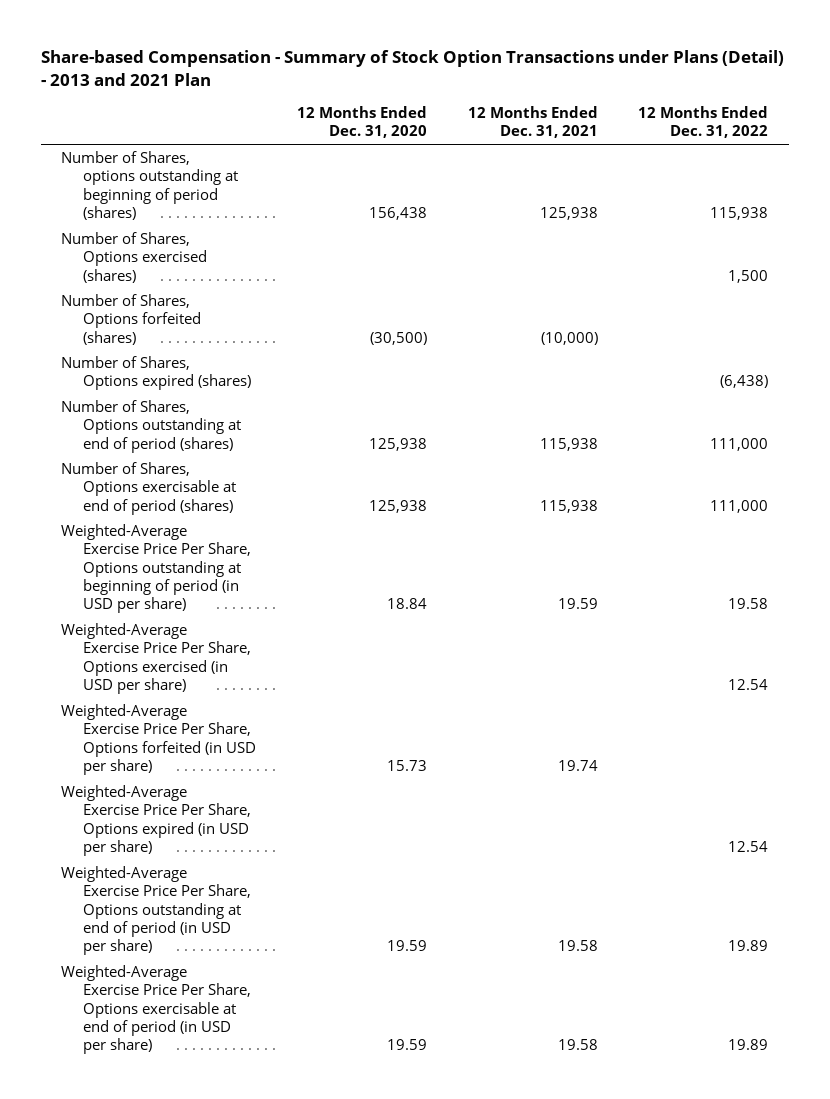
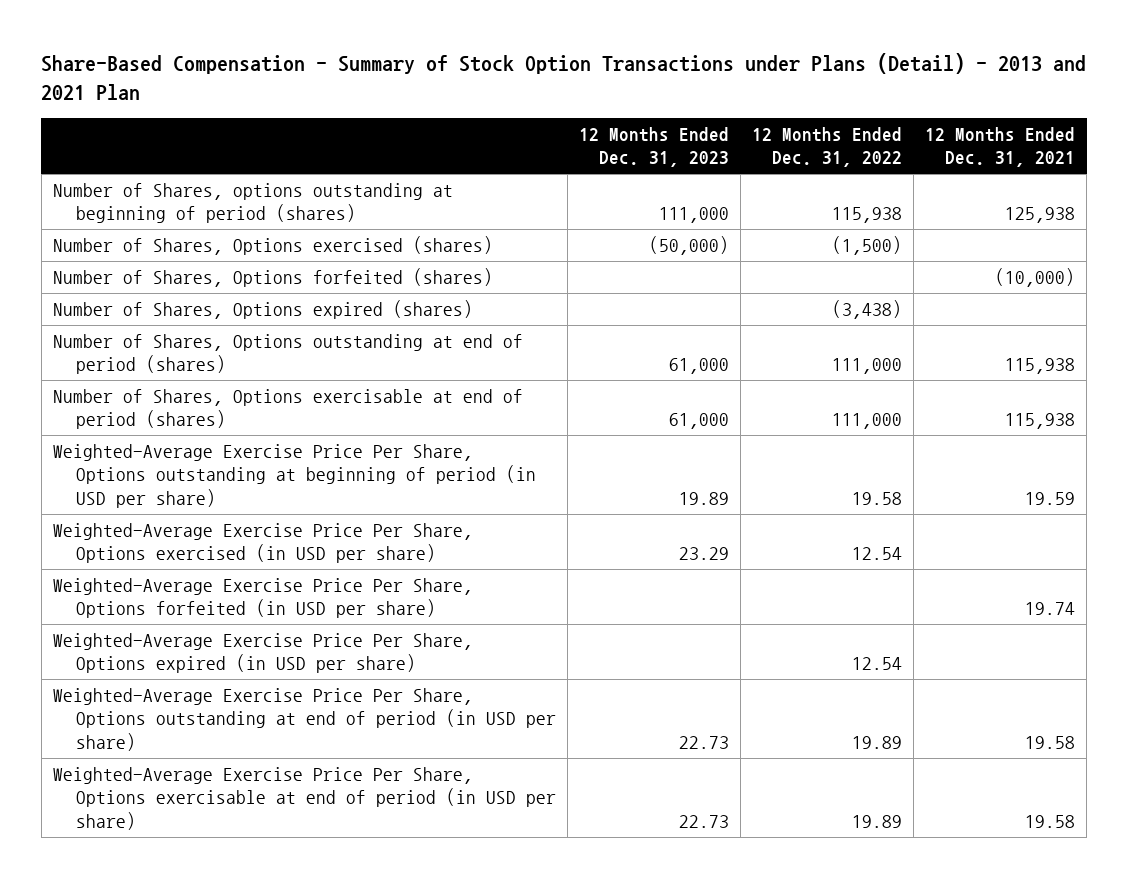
- Share-based Compensation - Summary of Stock Option Transactions under Plans (Detail) - 2013 and 2021 Plan
+ Share-Based Compensation - Summary of Stock Option Transactions under Plans (Detail) - 2013 and 2021 Plan
- | 12 Months Ended Dec. 31, 2020 | 12 Months Ended Dec. 31, 2021 | 12 Months Ended Dec. 31, 2022
+ | 12 Months Ended Dec. 31, 2023 | 12 Months Ended Dec. 31, 2022 | 12 Months Ended Dec. 31, 2021
- Number of Shares, Options exercised (shares) | | | 1,500
+ Number of Shares, Options exercised (shares) | (50,000) | (1,500) |
- Number of Shares, Options expired (shares) | | | (6,438)
+ Number of Shares, Options expired (shares) | | (3,438) |

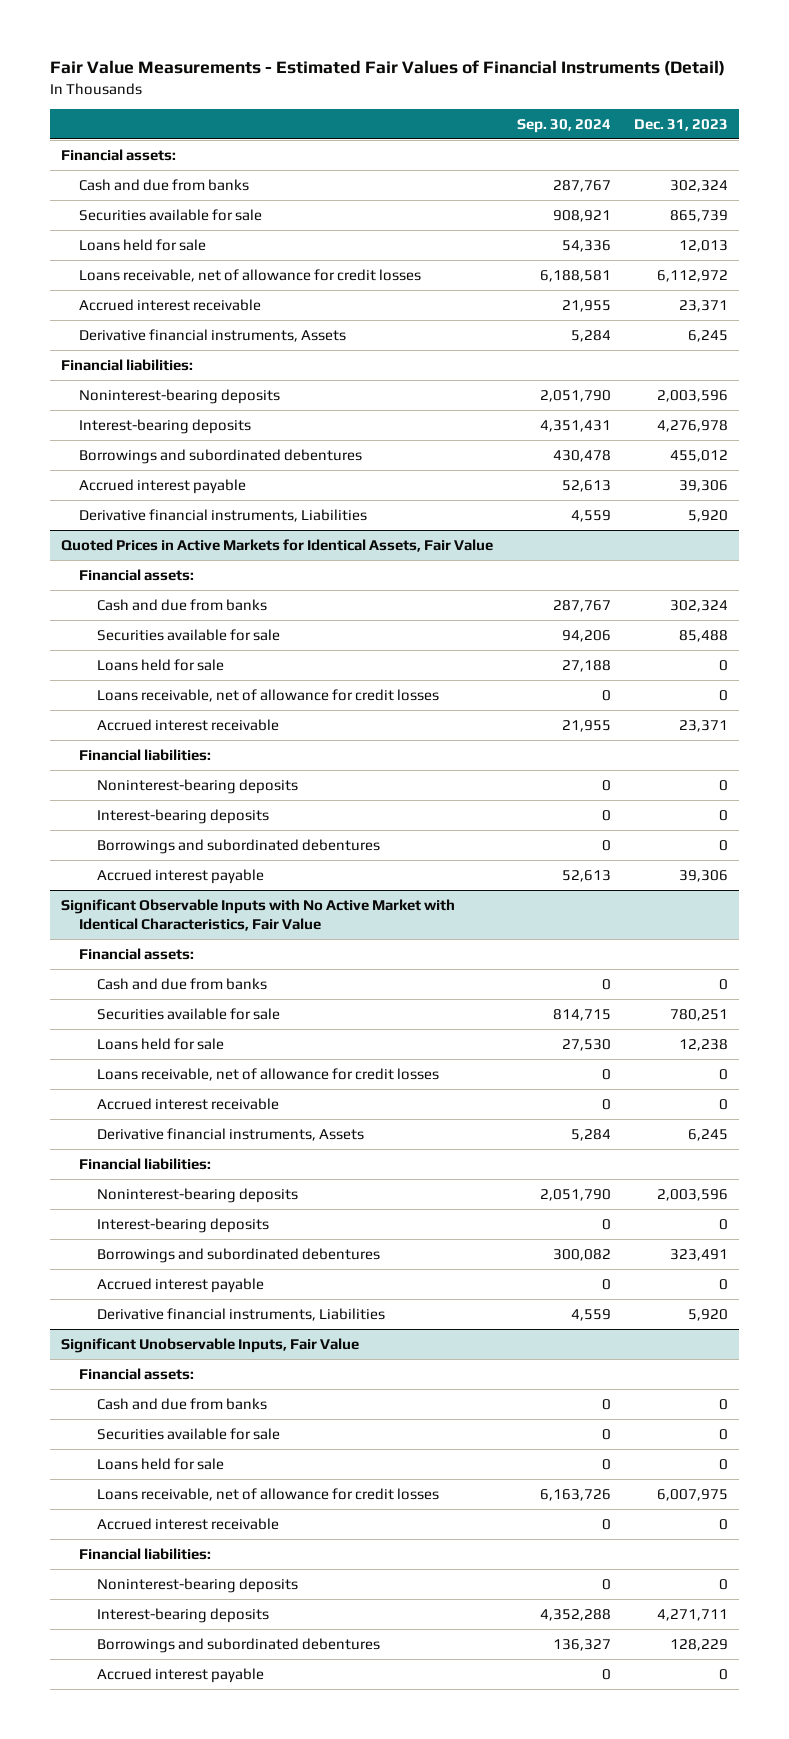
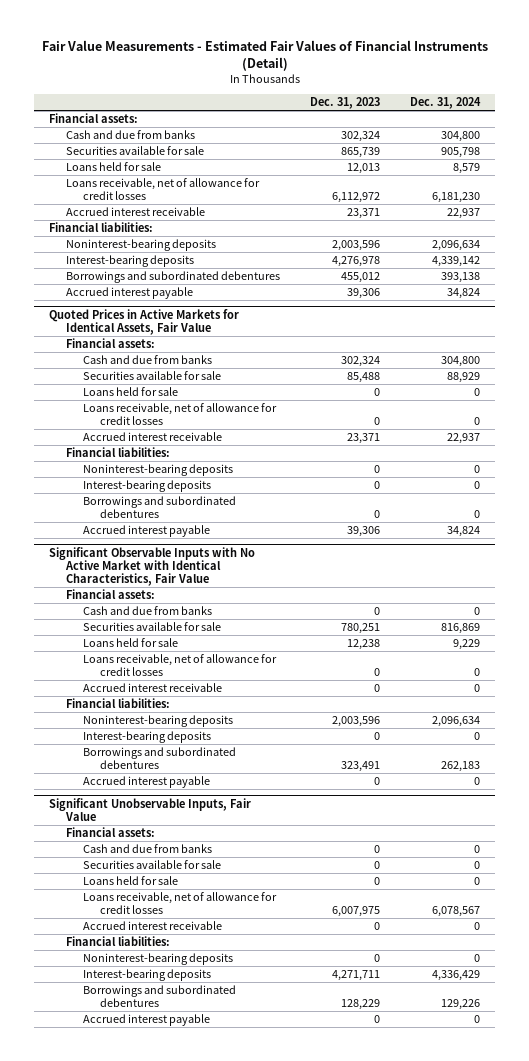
- | Sep. 30, 2024 | Dec. 31, 2023
+ | Dec. 31, 2023 | Dec. 31, 2024
- Derivative financial instruments, Assets | 5,284 | 6,245
- Derivative financial instruments, Liabilities | 4,559 | 5,920
@ Significant Observable Inputs with No Active Market with Identical Characteristics, Fair Value
- Derivative financial instruments, Assets | 5,284 | 6,245
- Derivative financial instruments, Liabilities | 4,559 | 5,920

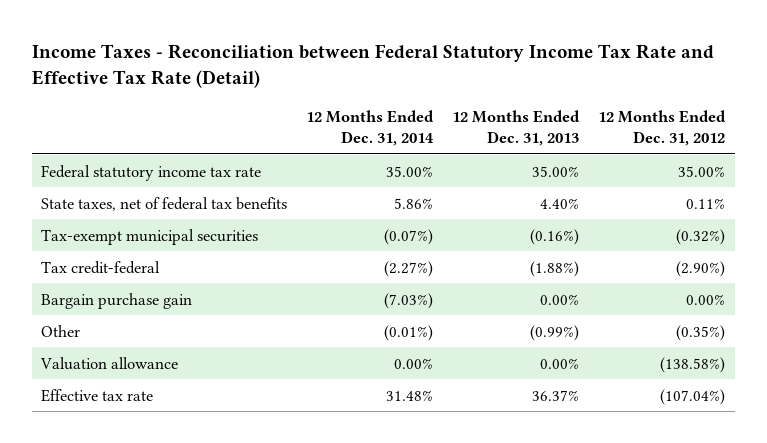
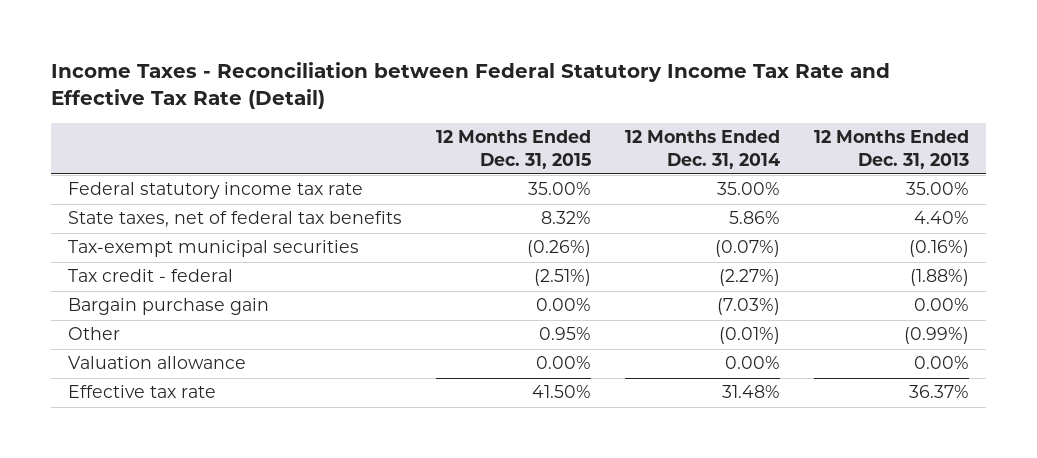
- | 12 Months Ended Dec. 31, 2014 | 12 Months Ended Dec. 31, 2013 | 12 Months Ended Dec. 31, 2012
+ | 12 Months Ended Dec. 31, 2015 | 12 Months Ended Dec. 31, 2014 | 12 Months Ended Dec. 31, 2013
- Tax credit-federal | (2.27%) | (1.88%) | (2.90%)
+ Tax credit - federal | (2.51%) | (2.27%) | (1.88%)

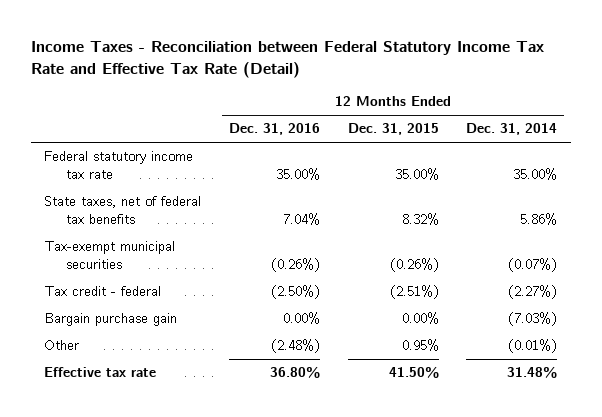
- | 12 Months Ended Dec. 31, 2015 | 12 Months Ended Dec. 31, 2014 | 12 Months Ended Dec. 31, 2013
+ | 12 Months Ended Dec. 31, 2016 | 12 Months Ended Dec. 31, 2015 | 12 Months Ended Dec. 31, 2014
- Valuation allowance | 0.00% | 0.00% | 0.00%

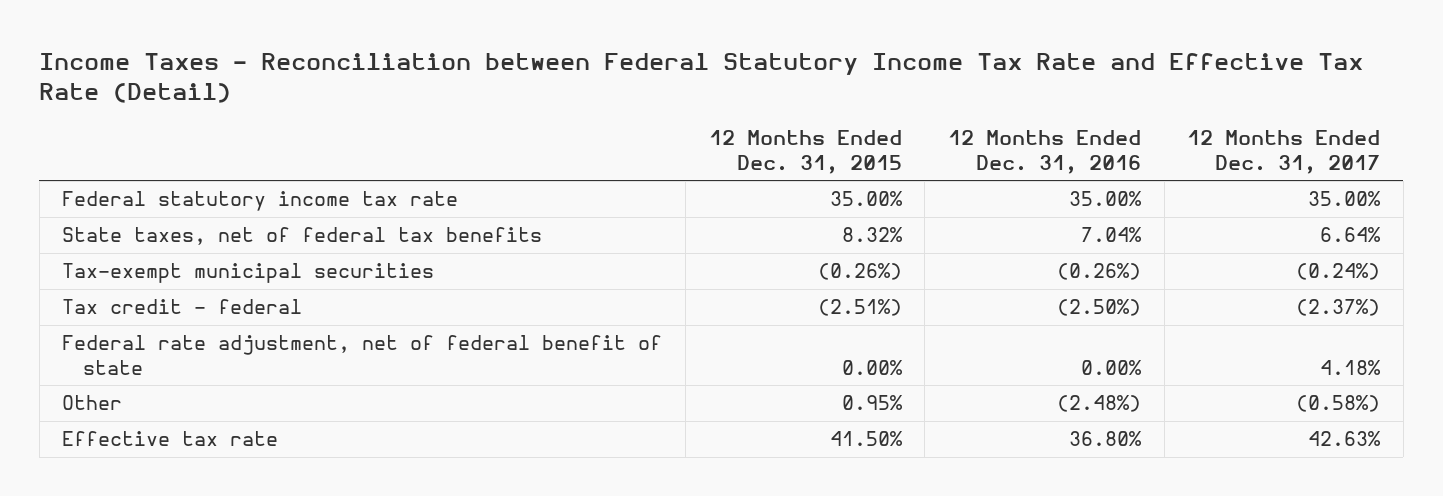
- | 12 Months Ended Dec. 31, 2016 | 12 Months Ended Dec. 31, 2015 | 12 Months Ended Dec. 31, 2014
+ | 12 Months Ended Dec. 31, 2015 | 12 Months Ended Dec. 31, 2016 | 12 Months Ended Dec. 31, 2017
- Bargain purchase gain | 0.00% | 0.00% | (7.03%)
+ Federal rate adjustment, net of federal benefit of state | 0.00% | 0.00% | 4.18%

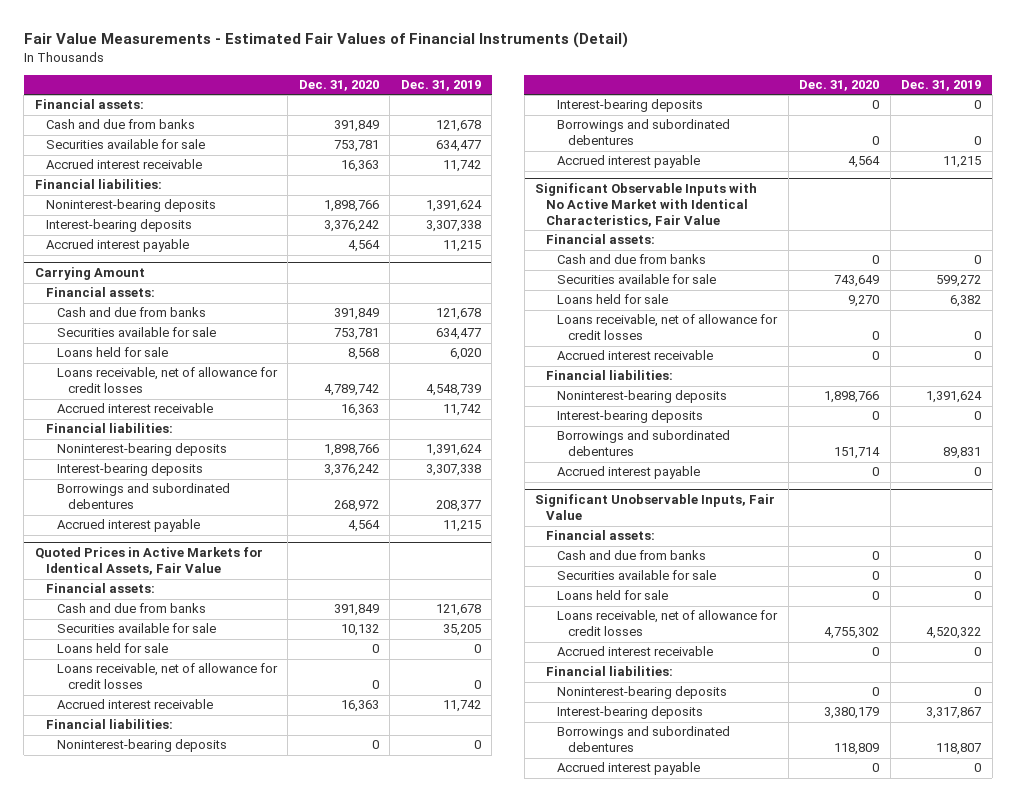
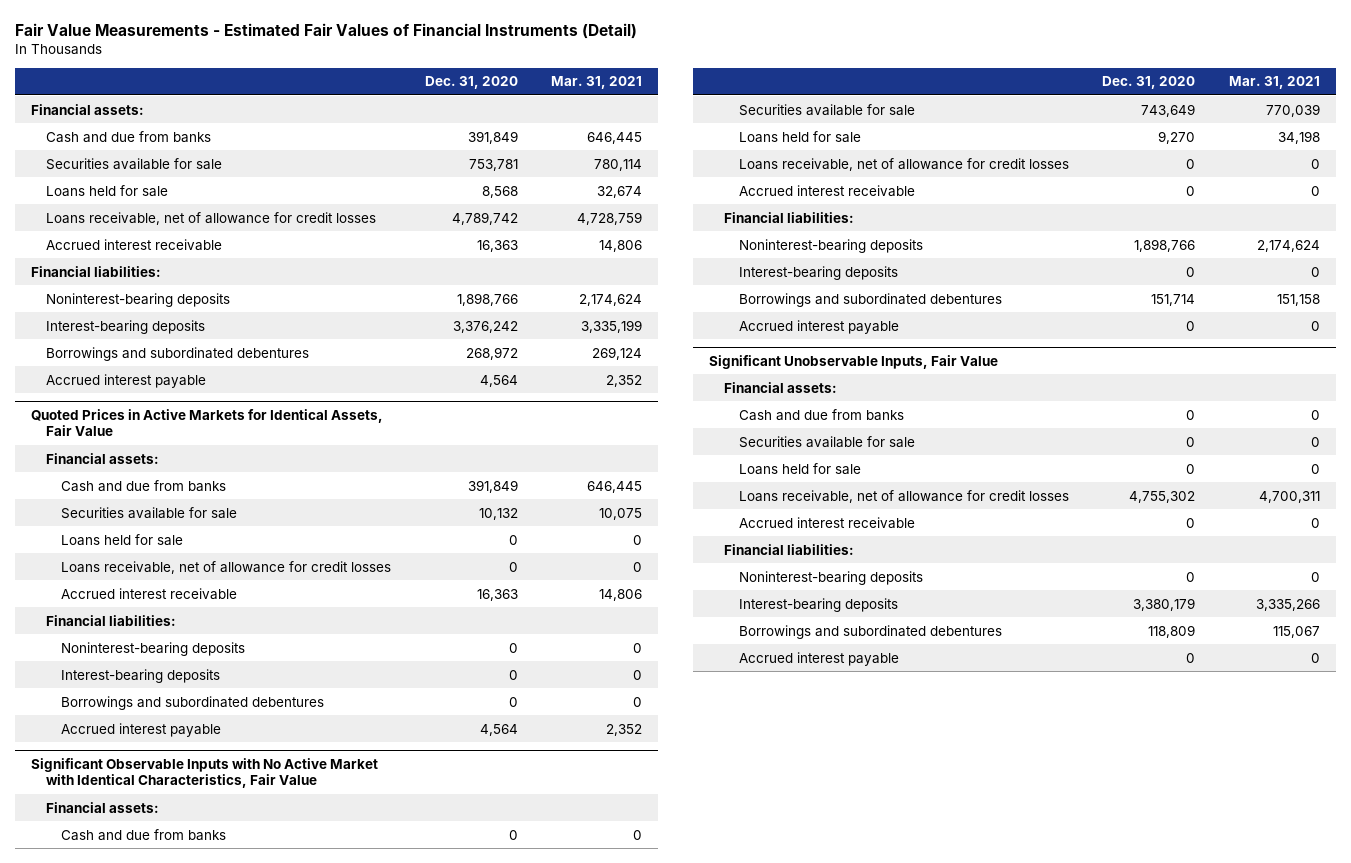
- | Dec. 31, 2020 | Dec. 31, 2019
+ | Dec. 31, 2020 | Mar. 31, 2021
- Accrued interest receivable | 16,363 | 11,742
- Financial liabilities:
- Noninterest-bearing deposits | 1,898,766 | 1,391,624
- Interest-bearing deposits | 3,376,242 | 3,307,338
- Accrued interest payable | 4,564 | 11,215
- Carrying Amount
- Financial assets:
- Cash and due from banks | 391,849 | 121,678
- Securities available for sale | 753,781 | 634,477

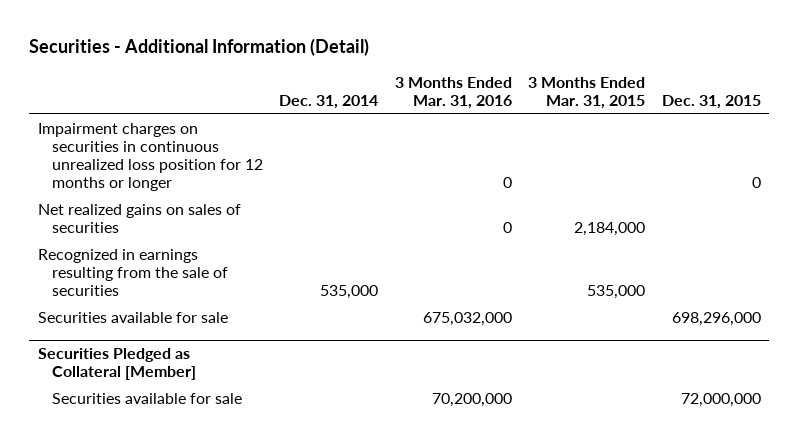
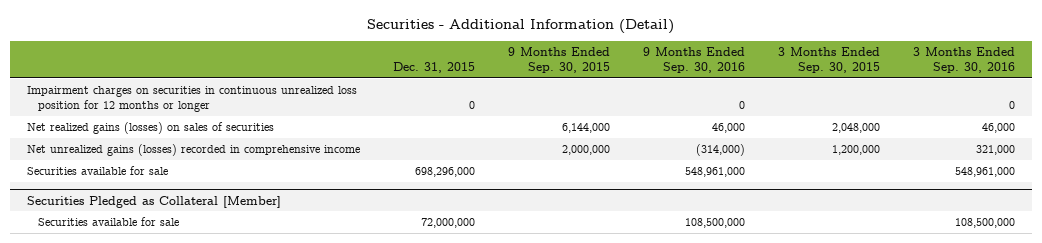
- | Dec. 31, 2014 | 3 Months Ended Mar. 31, 2016 | 3 Months Ended Mar. 31, 2015 | Dec. 31, 2015
+ | Dec. 31, 2015 | 9 Months Ended Sep. 30, 2015 | 9 Months Ended Sep. 30, 2016 | 3 Months Ended Sep. 30, 2015 | 3 Months Ended Sep. 30, 2016
- Net realized gains on sales of securities | | 0 | 2,184,000 |
- Recognized in earnings resulting from the sale of securities | 535,000 | | 535,000 |
+ Net realized gains (losses) on sales of securities | | 6,144,000 | 46,000 | 2,048,000 | 46,000
+ Net unrealized gains (losses) recorded in comprehensive income | | 2,000,000 | (314,000) | 1,200,000 | 321,000

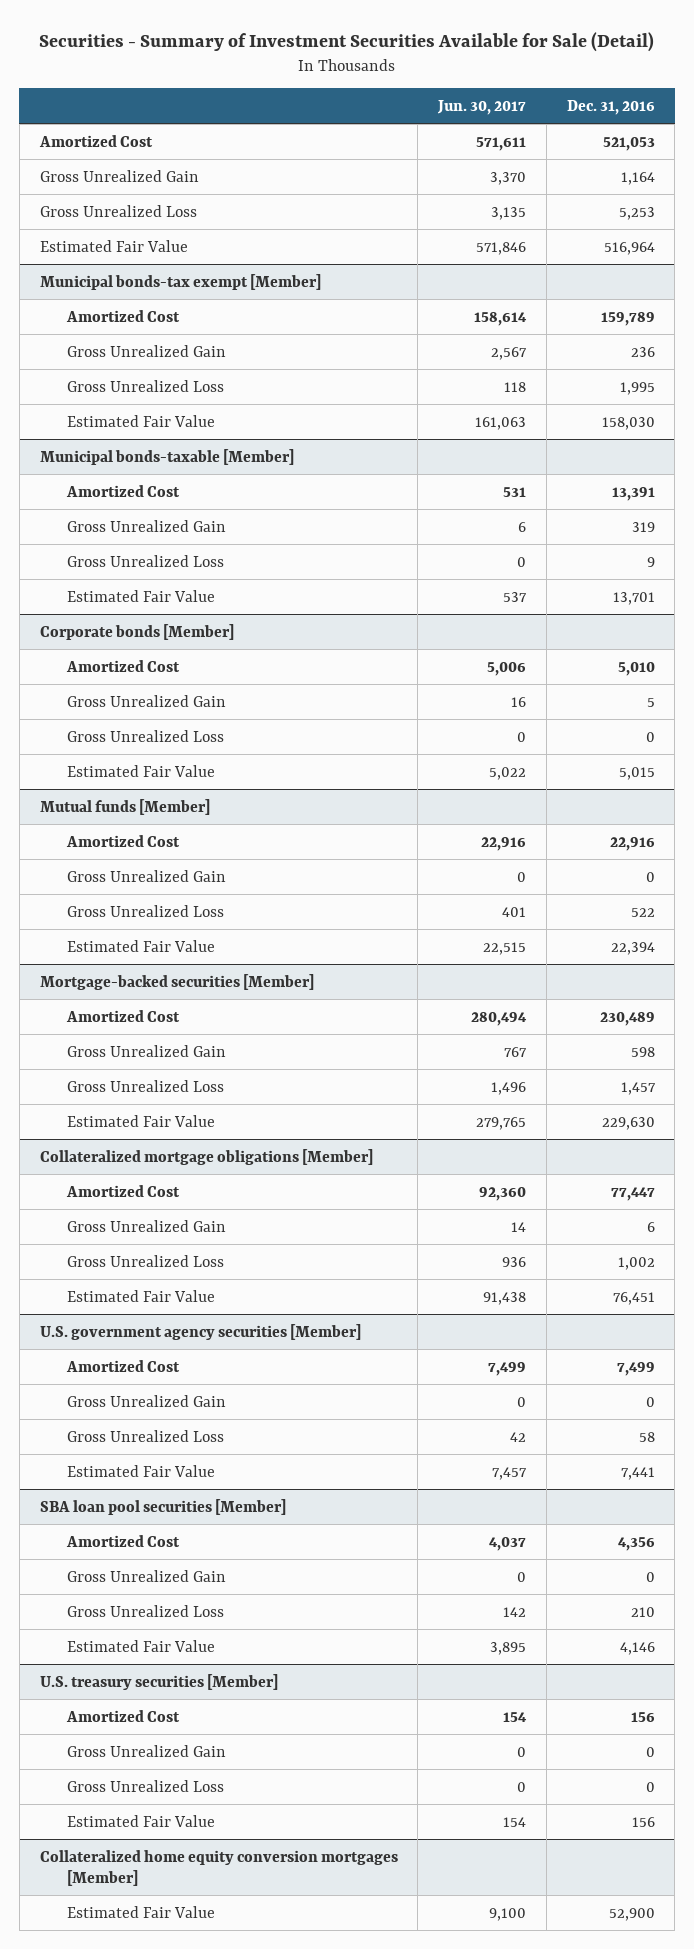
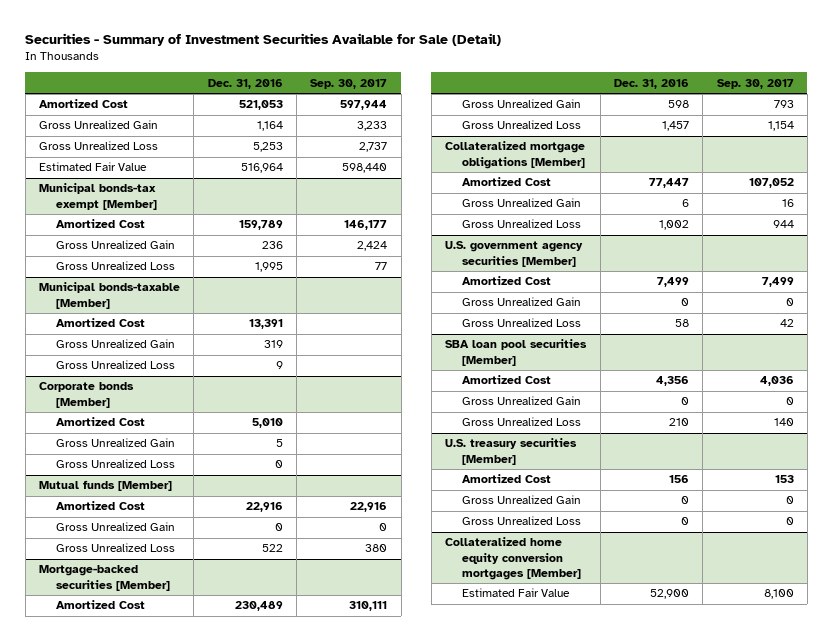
- | Jun. 30, 2017 | Dec. 31, 2016
+ | Dec. 31, 2016 | Sep. 30, 2017
@ Municipal bonds-tax exempt [Member]
- Estimated Fair Value | 161,063 | 158,030
@ Municipal bonds-taxable [Member]
- Estimated Fair Value | 537 | 13,701
@ Corporate bonds [Member]
- Estimated Fair Value | 5,022 | 5,015
@ Mutual funds [Member]
- Estimated Fair Value | 22,515 | 22,394
@ Mortgage-backed securities [Member]
- Estimated Fair Value | 279,765 | 229,630
@ Collateralized mortgage obligations [Member]
- Estimated Fair Value | 91,438 | 76,451
@ U.S. government agency securities [Member]
- Estimated Fair Value | 7,457 | 7,441
@ SBA loan pool securities [Member]
- Estimated Fair Value | 3,895 | 4,146
@ U.S. treasury securities [Member]
- Estimated Fair Value | 154 | 156

